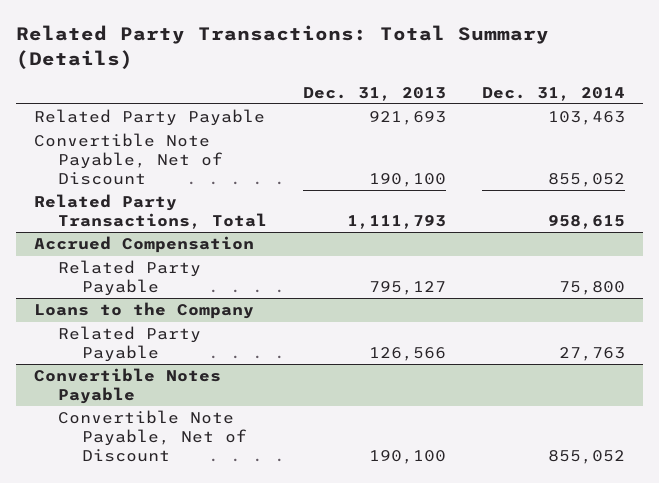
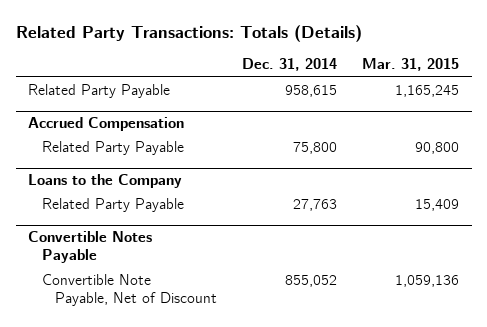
- Related Party Transactions: Total Summary (Details)
+ Related Party Transactions: Totals (Details)
- | Dec. 31, 2013 | Dec. 31, 2014
+ | Dec. 31, 2014 | Mar. 31, 2015
- Related Party Payable | 921,693 | 103,463
- Convertible Note Payable, Net of Discount | 190,100 | 855,052
- Related Party Transactions, Total | 1,111,793 | 958,615
+ Related Party Payable | 958,615 | 1,165,245

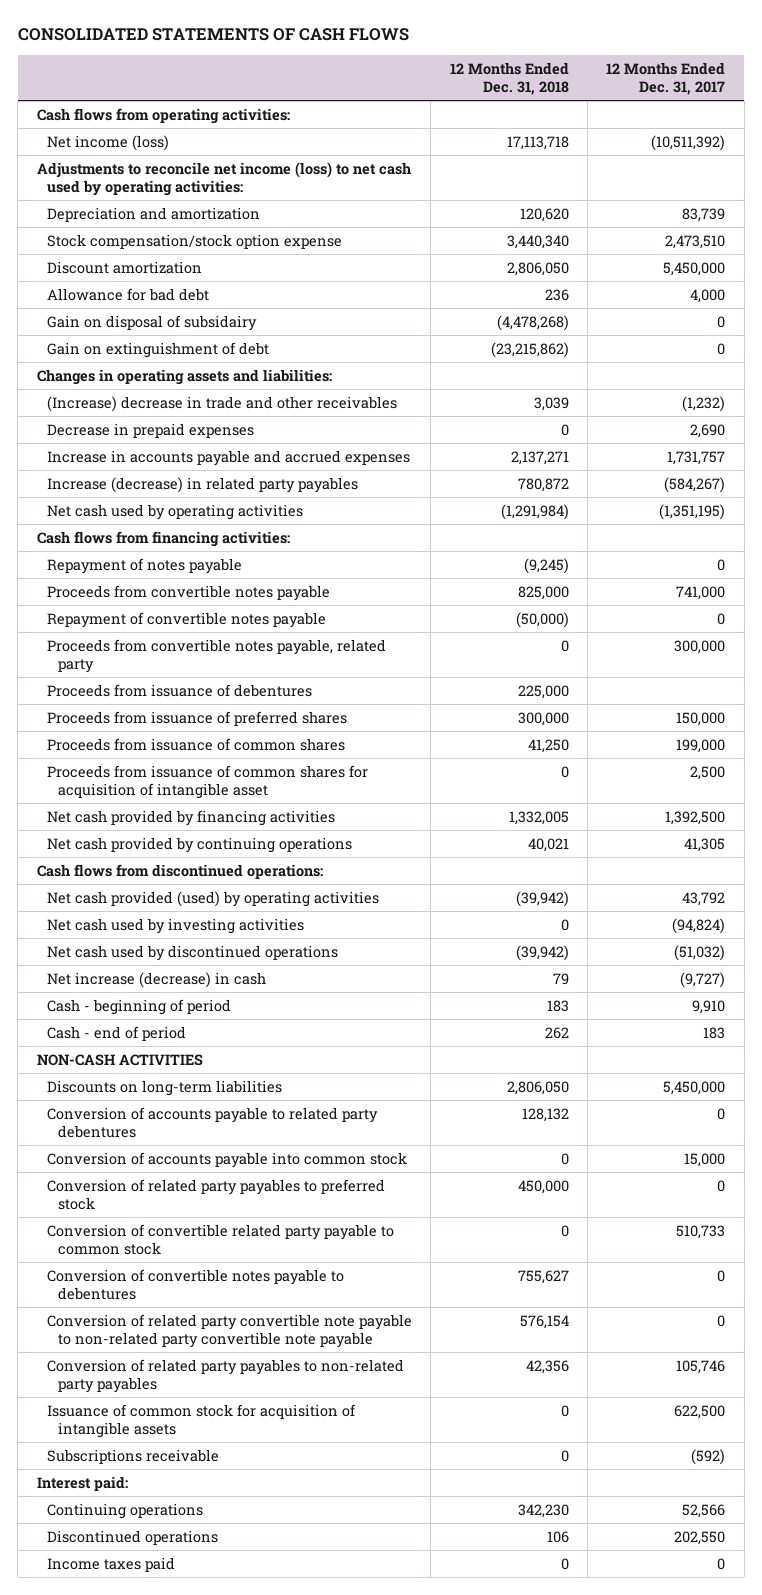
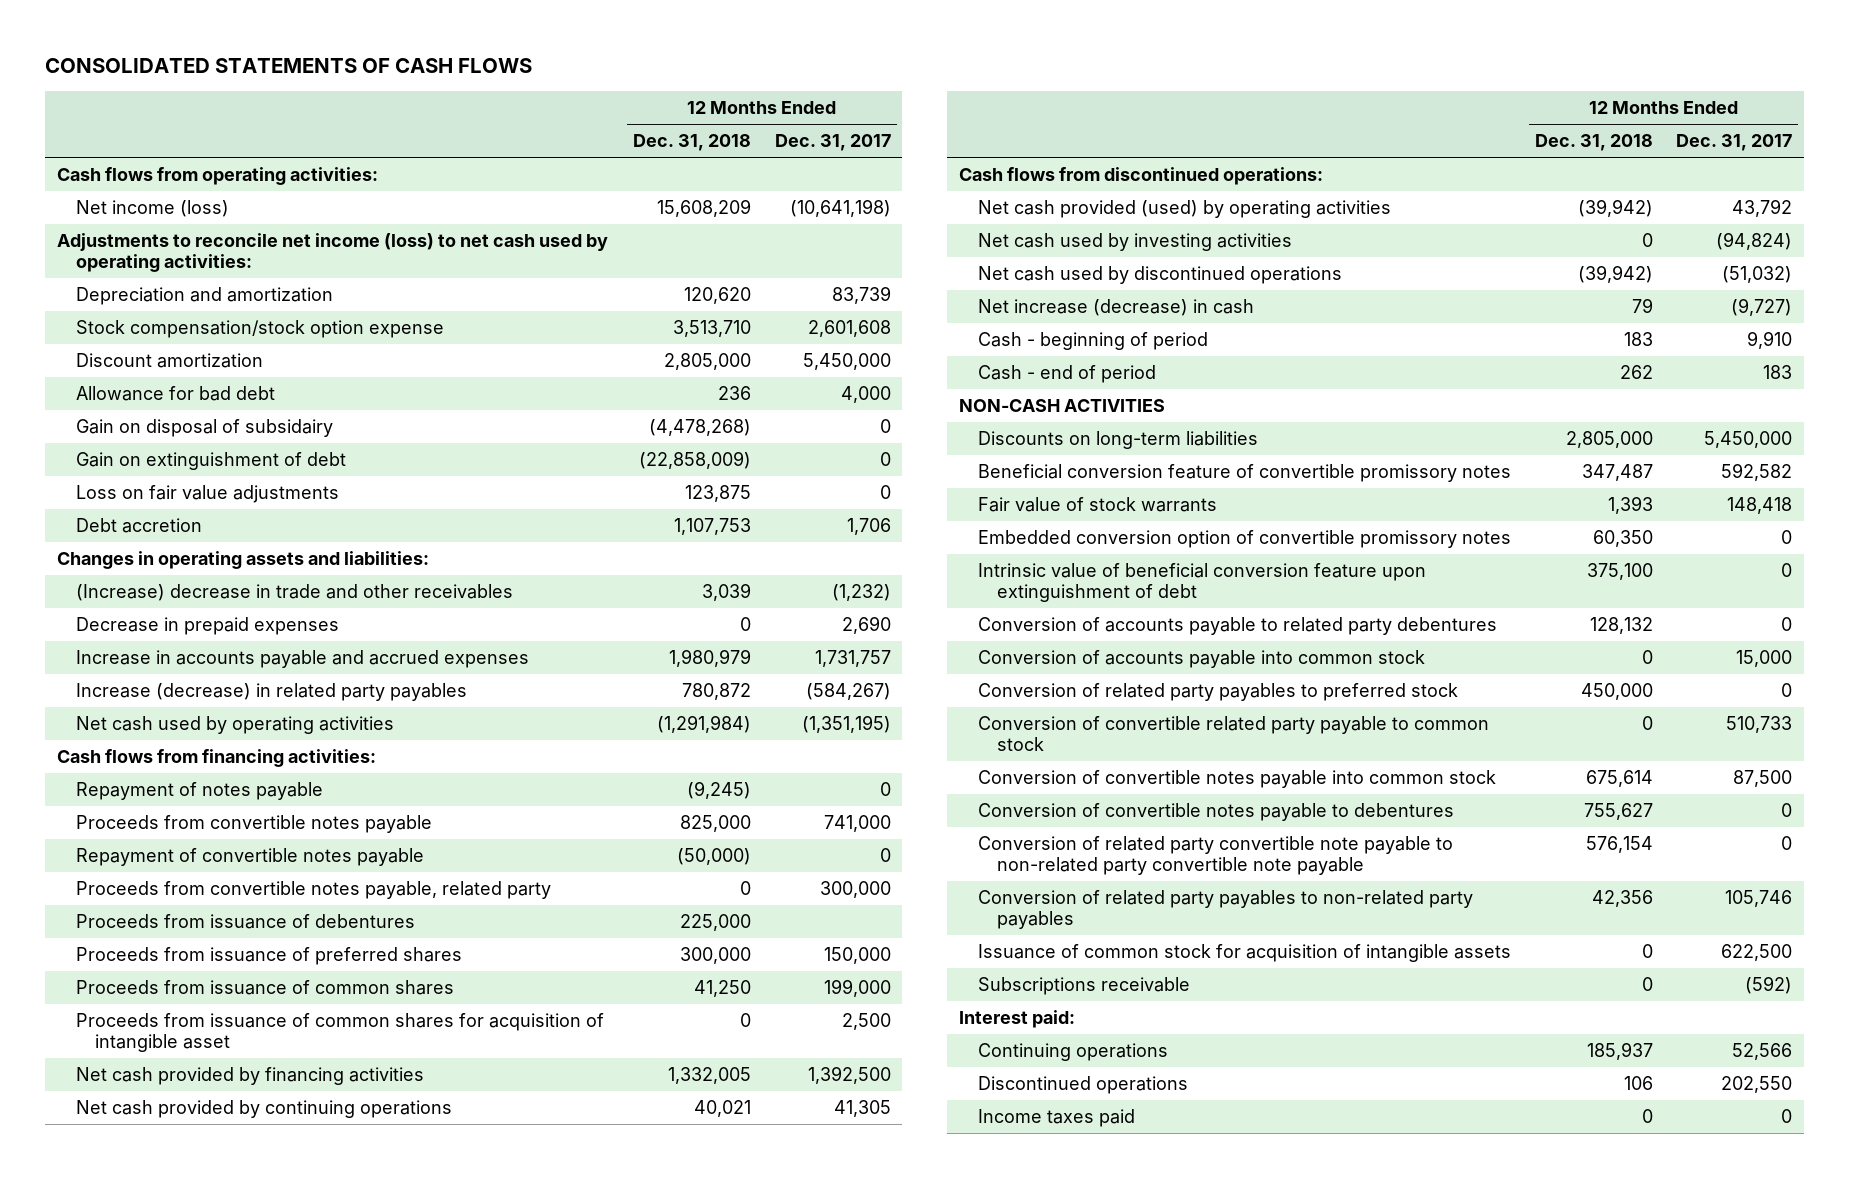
- Net income (loss) | 17,113,718 | (10,511,392)
+ Net income (loss) | 15,608,209 | (10,641,198)
- Stock compensation/stock option expense | 3,440,340 | 2,473,510
- Discount amortization | 2,806,050 | 5,450,000
+ Stock compensation/stock option expense | 3,513,710 | 2,601,608
+ Discount amortization | 2,805,000 | 5,450,000
- Gain on extinguishment of debt | (23,215,862) | 0
+ Gain on extinguishment of debt | (22,858,009) | 0
+ Loss on fair value adjustments | 123,875 | 0
+ Debt accretion | 1,107,753 | 1,706
- Increase in accounts payable and accrued expenses | 2,137,271 | 1,731,757
+ Increase in accounts payable and accrued expenses | 1,980,979 | 1,731,757
- Discounts on long-term liabilities | 2,806,050 | 5,450,000
+ Discounts on long-term liabilities | 2,805,000 | 5,450,000
+ Beneficial conversion feature of convertible promissory notes | 347,487 | 592,582
+ Fair value of stock warrants | 1,393 | 148,418
+ Embedded conversion option of convertible promissory notes | 60,350 | 0
+ Intrinsic value of beneficial conversion feature upon extinguishment of debt | 375,100 | 0
+ Conversion of convertible notes payable into common stock | 675,614 | 87,500
- Continuing operations | 342,230 | 52,566
+ Continuing operations | 185,937 | 52,566

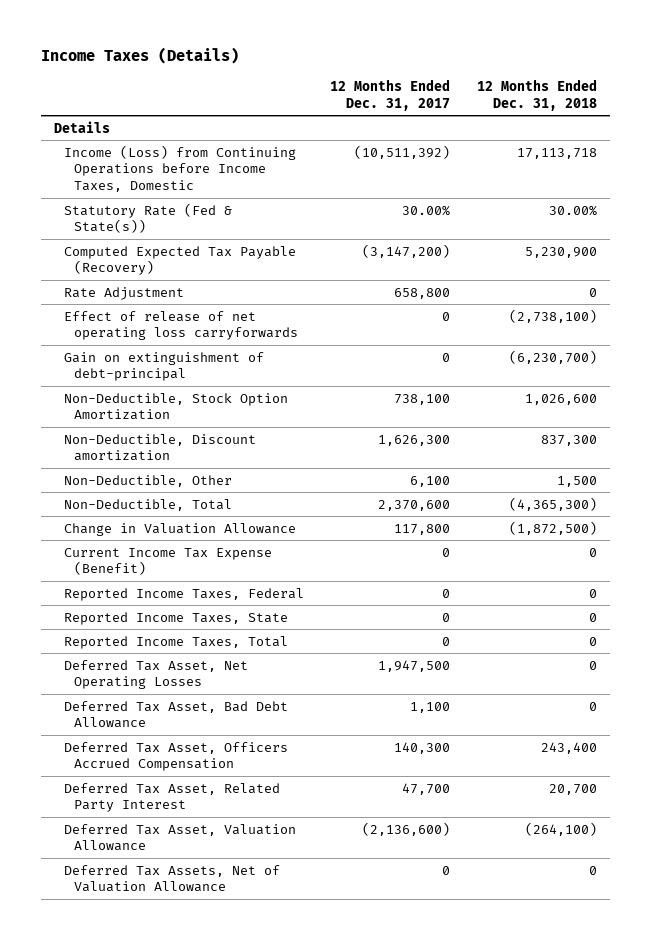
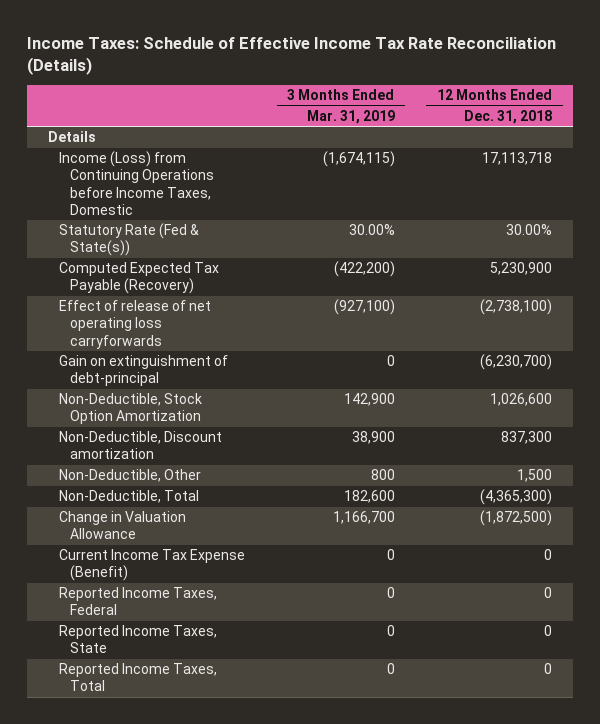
- Income Taxes (Details)
+ Income Taxes: Schedule of Effective Income Tax Rate Reconciliation (Details)
- | 12 Months Ended Dec. 31, 2017 | 12 Months Ended Dec. 31, 2018
+ | 3 Months Ended Mar. 31, 2019 | 12 Months Ended Dec. 31, 2018
- Rate Adjustment | 658,800 | 0
- Deferred Tax Asset, Net Operating Losses | 1,947,500 | 0
- Deferred Tax Asset, Bad Debt Allowance | 1,100 | 0
- Deferred Tax Asset, Officers Accrued Compensation | 140,300 | 243,400
- Deferred Tax Asset, Related Party Interest | 47,700 | 20,700
- Deferred Tax Asset, Valuation Allowance | (2,136,600) | (264,100)
- Deferred Tax Assets, Net of Valuation Allowance | 0 | 0

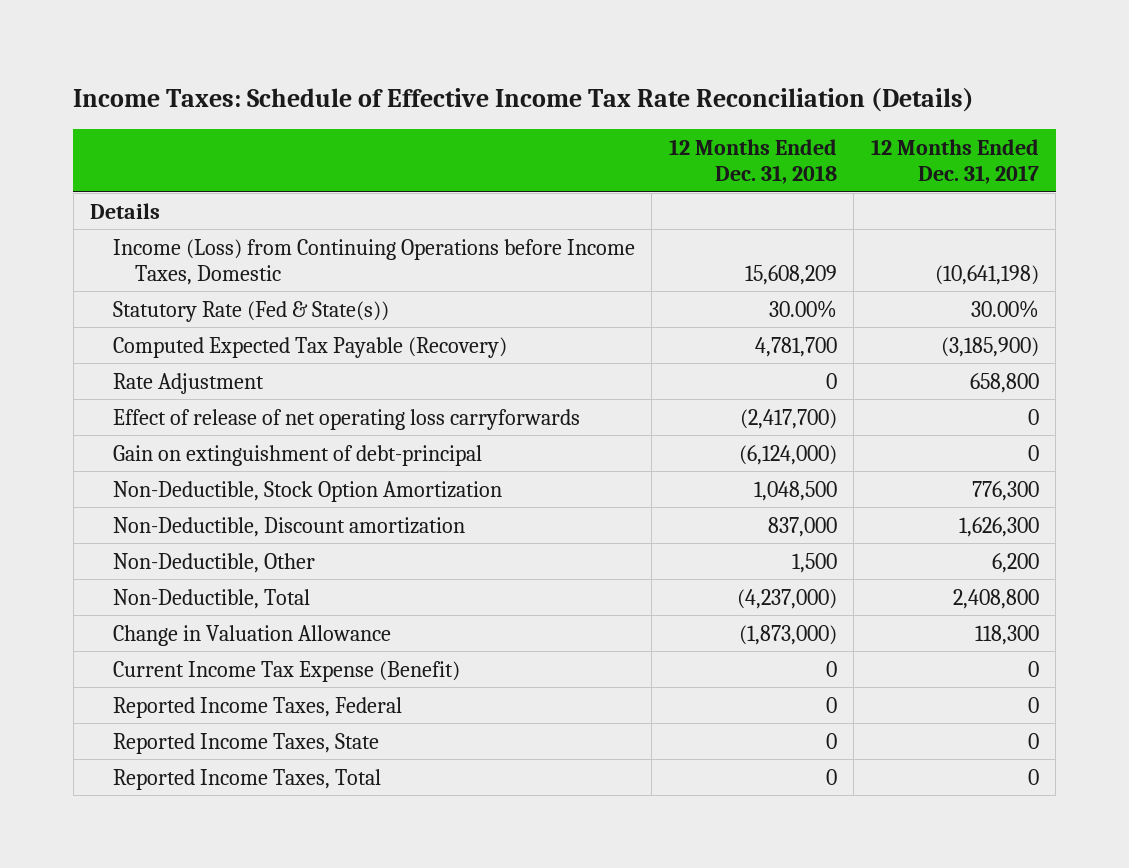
- | 3 Months Ended Mar. 31, 2019 | 12 Months Ended Dec. 31, 2018
+ | 12 Months Ended Dec. 31, 2018 | 12 Months Ended Dec. 31, 2017
- Income (Loss) from Continuing Operations before Income Taxes, Domestic | (1,674,115) | 17,113,718
+ Income (Loss) from Continuing Operations before Income Taxes, Domestic | 15,608,209 | (10,641,198)
- Computed Expected Tax Payable (Recovery) | (422,200) | 5,230,900
- Effect of release of net operating loss carryforwards | (927,100) | (2,738,100)
- Gain on extinguishment of debt-principal | 0 | (6,230,700)
- Non-Deductible, Stock Option Amortization | 142,900 | 1,026,600
- Non-Deductible, Discount amortization | 38,900 | 837,300
+ Computed Expected Tax Payable (Recovery) | 4,781,700 | (3,185,900)
+ Rate Adjustment | 0 | 658,800
+ Effect of release of net operating loss carryforwards | (2,417,700) | 0
+ Gain on extinguishment of debt-principal | (6,124,000) | 0
+ Non-Deductible, Stock Option Amortization | 1,048,500 | 776,300
+ Non-Deductible, Discount amortization | 837,000 | 1,626,300
- Non-Deductible, Total | 182,600 | (4,365,300)
- Change in Valuation Allowance | 1,166,700 | (1,872,500)
+ Non-Deductible, Total | (4,237,000) | 2,408,800
+ Change in Valuation Allowance | (1,873,000) | 118,300

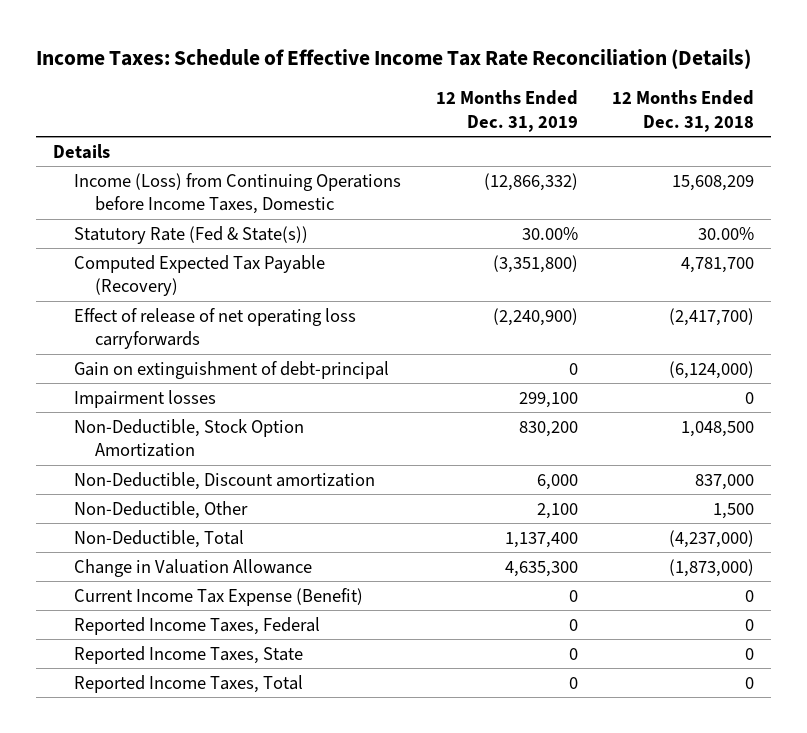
- | 12 Months Ended Dec. 31, 2018 | 12 Months Ended Dec. 31, 2017
+ | 12 Months Ended Dec. 31, 2019 | 12 Months Ended Dec. 31, 2018
- Rate Adjustment | 0 | 658,800
+ Impairment losses | 299,100 | 0

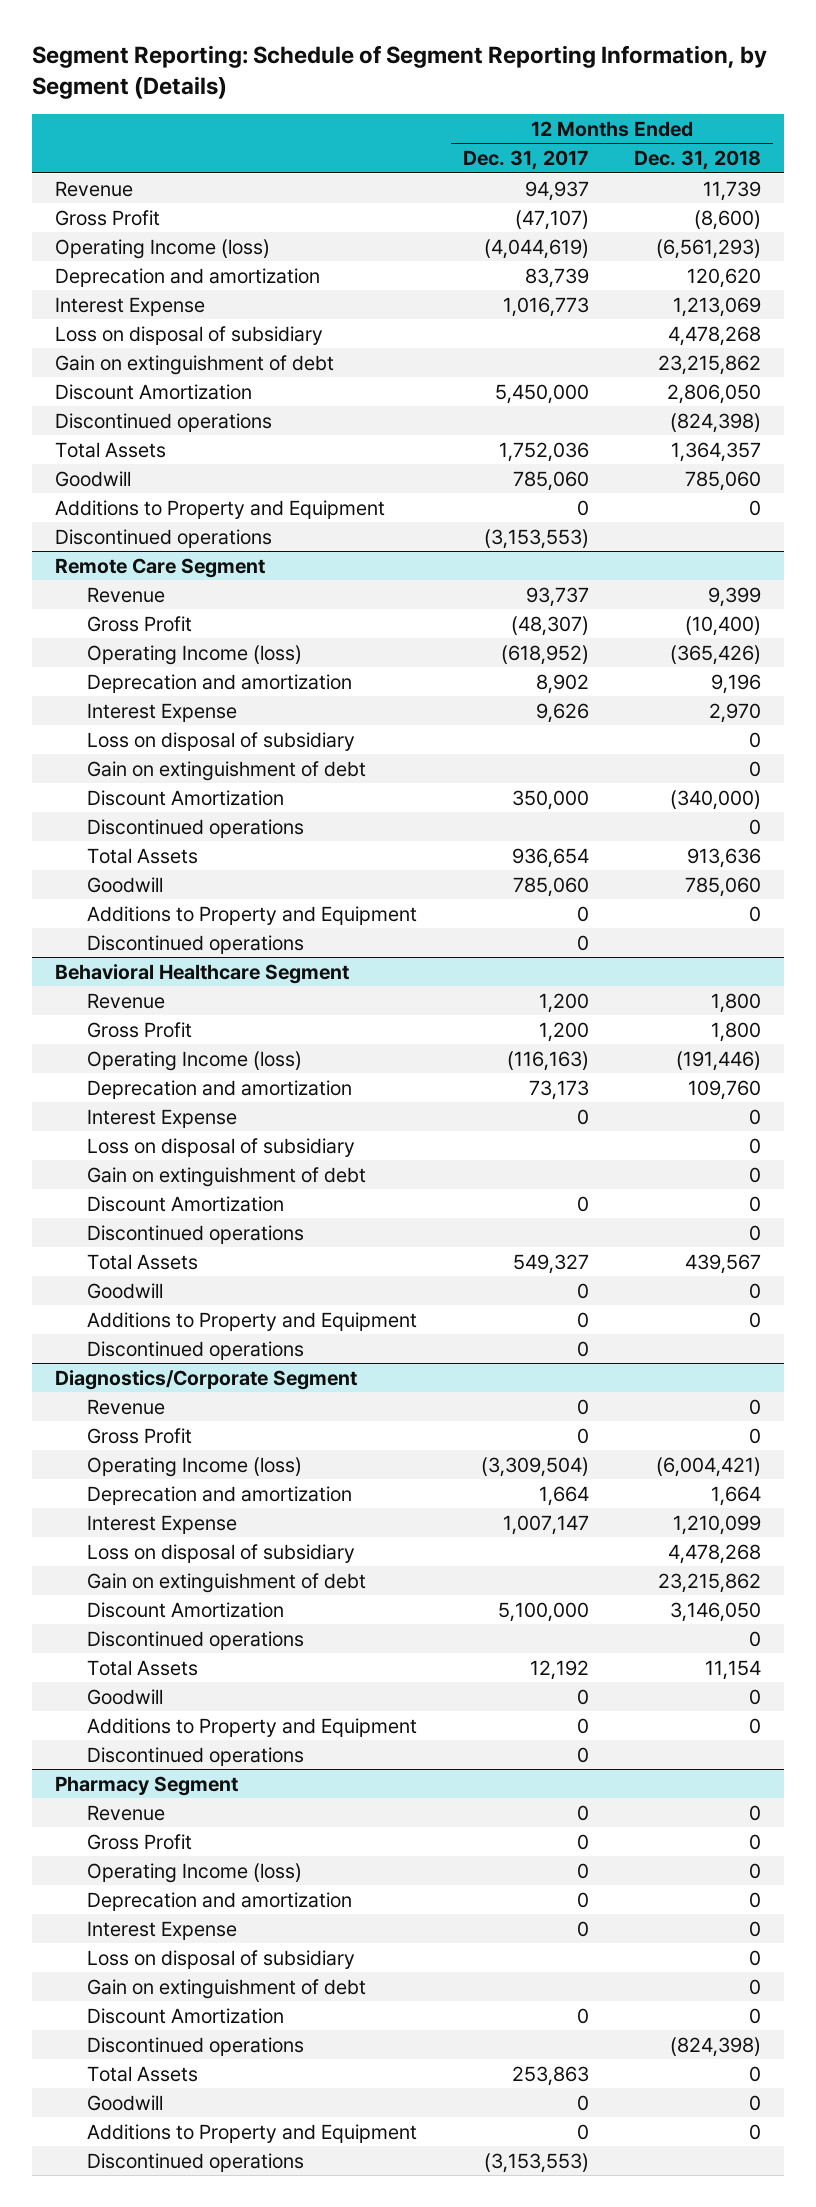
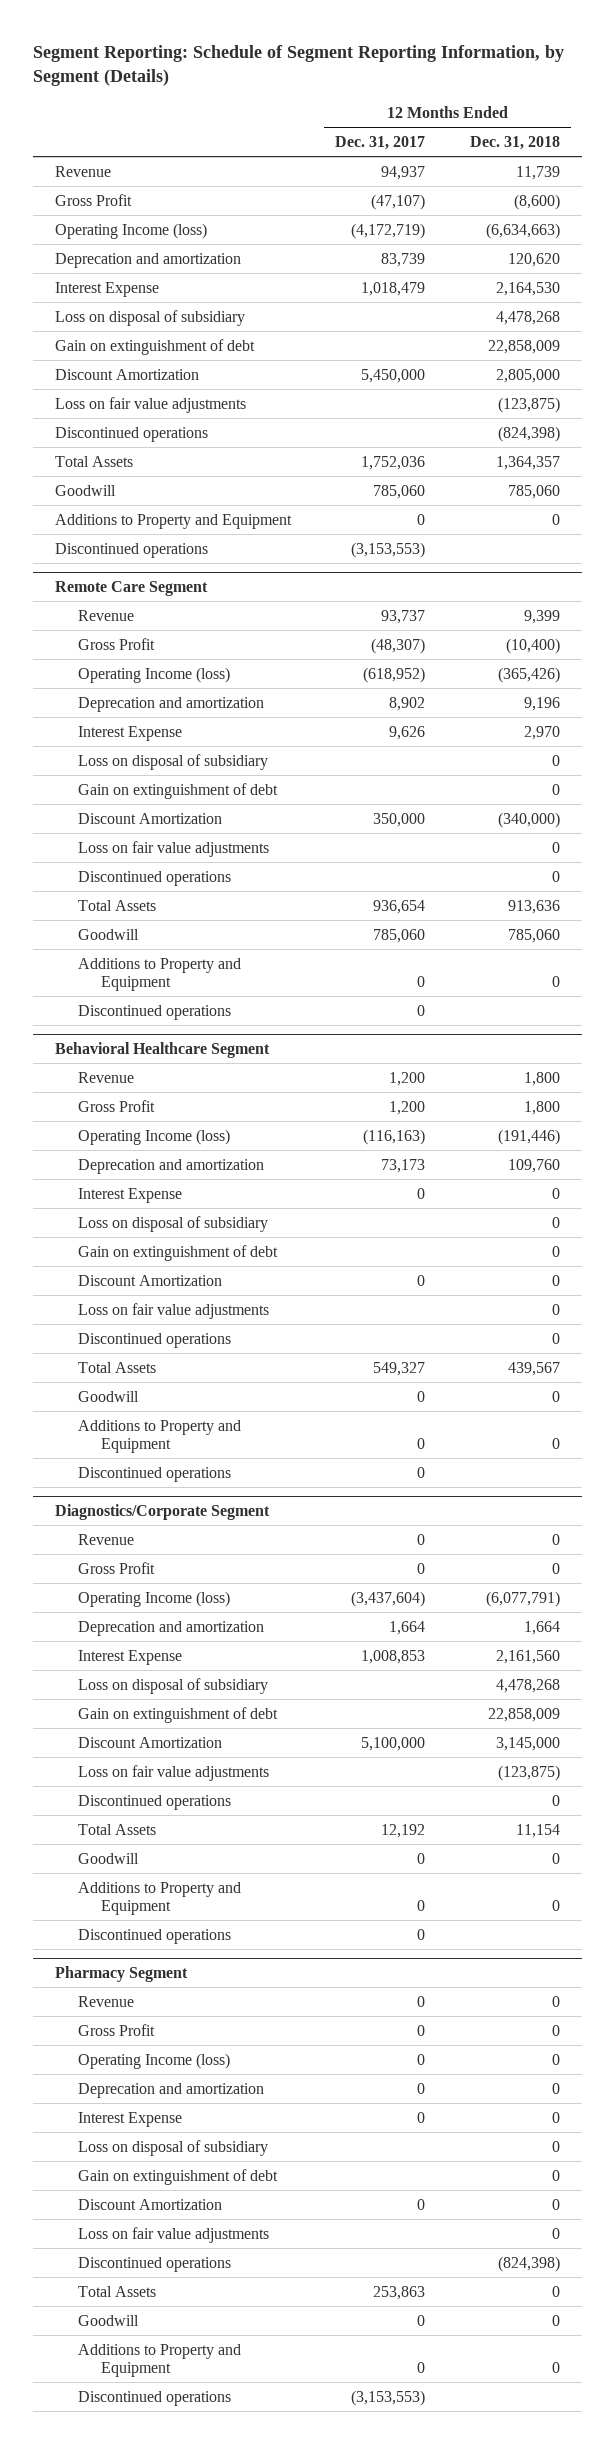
- Operating Income (loss) | (4,044,619) | (6,561,293)
+ Operating Income (loss) | (4,172,719) | (6,634,663)
- Interest Expense | 1,016,773 | 1,213,069
+ Interest Expense | 1,018,479 | 2,164,530
- Gain on extinguishment of debt | | 23,215,862
- Discount Amortization | 5,450,000 | 2,806,050
+ Gain on extinguishment of debt | | 22,858,009
+ Discount Amortization | 5,450,000 | 2,805,000
+ Loss on fair value adjustments | | (123,875)
@ Remote Care Segment
+ Loss on fair value adjustments | | 0
@ Behavioral Healthcare Segment
+ Loss on fair value adjustments | | 0
@ Diagnostics/Corporate Segment
- Operating Income (loss) | (3,309,504) | (6,004,421)
+ Operating Income (loss) | (3,437,604) | (6,077,791)
- Interest Expense | 1,007,147 | 1,210,099
+ Interest Expense | 1,008,853 | 2,161,560
- Gain on extinguishment of debt | | 23,215,862
- Discount Amortization | 5,100,000 | 3,146,050
+ Gain on extinguishment of debt | | 22,858,009
+ Discount Amortization | 5,100,000 | 3,145,000
+ Loss on fair value adjustments | | (123,875)
@ Pharmacy Segment
+ Loss on fair value adjustments | | 0

